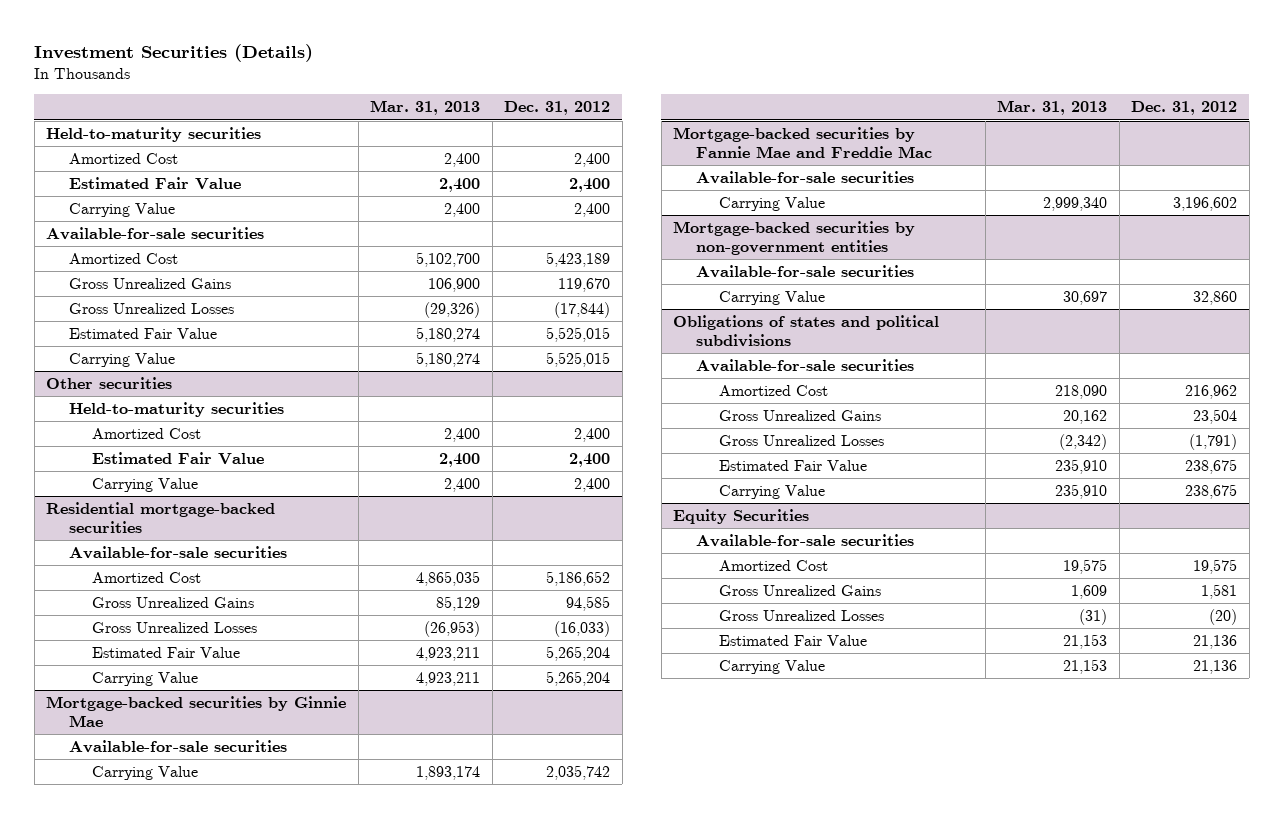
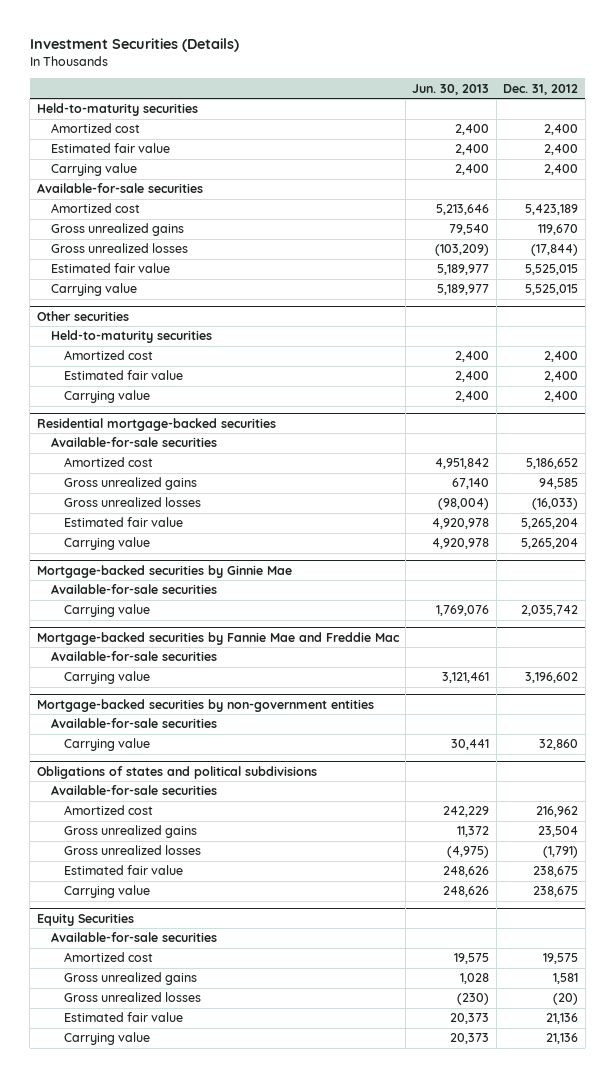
- | Mar. 31, 2013 | Dec. 31, 2012
+ | Jun. 30, 2013 | Dec. 31, 2012
- Amortized Cost | 2,400 | 2,400
- Estimated Fair Value | 2,400 | 2,400
- Carrying Value | 2,400 | 2,400
+ Amortized cost | 2,400 | 2,400
+ Estimated fair value | 2,400 | 2,400
+ Carrying value | 2,400 | 2,400
- Amortized Cost | 5,102,700 | 5,423,189
- Gross Unrealized Gains | 106,900 | 119,670
- Gross Unrealized Losses | (29,326) | (17,844)
- Estimated Fair Value | 5,180,274 | 5,525,015
- Carrying Value | 5,180,274 | 5,525,015
+ Amortized cost | 5,213,646 | 5,423,189
+ Gross unrealized gains | 79,540 | 119,670
+ Gross unrealized losses | (103,209) | (17,844)
+ Estimated fair value | 5,189,977 | 5,525,015
+ Carrying value | 5,189,977 | 5,525,015
@ Other securities
- Amortized Cost | 2,400 | 2,400
- Estimated Fair Value | 2,400 | 2,400
- Carrying Value | 2,400 | 2,400
+ Amortized cost | 2,400 | 2,400
+ Estimated fair value | 2,400 | 2,400
+ Carrying value | 2,400 | 2,400
@ Residential mortgage-backed securities
- Amortized Cost | 4,865,035 | 5,186,652
- Gross Unrealized Gains | 85,129 | 94,585
- Gross Unrealized Losses | (26,953) | (16,033)
- Estimated Fair Value | 4,923,211 | 5,265,204
- Carrying Value | 4,923,211 | 5,265,204
+ Amortized cost | 4,951,842 | 5,186,652
+ Gross unrealized gains | 67,140 | 94,585
+ Gross unrealized losses | (98,004) | (16,033)
+ Estimated fair value | 4,920,978 | 5,265,204
+ Carrying value | 4,920,978 | 5,265,204
@ Mortgage-backed securities by Ginnie Mae
- Carrying Value | 1,893,174 | 2,035,742
+ Carrying value | 1,769,076 | 2,035,742
@ Mortgage-backed securities by Fannie Mae and Freddie Mac
- Carrying Value | 2,999,340 | 3,196,602
+ Carrying value | 3,121,461 | 3,196,602
@ Mortgage-backed securities by non-government entities
- Carrying Value | 30,697 | 32,860
+ Carrying value | 30,441 | 32,860
@ Obligations of states and political subdivisions
- Amortized Cost | 218,090 | 216,962
- Gross Unrealized Gains | 20,162 | 23,504
- Gross Unrealized Losses | (2,342) | (1,791)
- Estimated Fair Value | 235,910 | 238,675
- Carrying Value | 235,910 | 238,675
+ Amortized cost | 242,229 | 216,962
+ Gross unrealized gains | 11,372 | 23,504
+ Gross unrealized losses | (4,975) | (1,791)
+ Estimated fair value | 248,626 | 238,675
+ Carrying value | 248,626 | 238,675
@ Equity Securities
- Amortized Cost | 19,575 | 19,575
- Gross Unrealized Gains | 1,609 | 1,581
- Gross Unrealized Losses | (31) | (20)
- Estimated Fair Value | 21,153 | 21,136
- Carrying Value | 21,153 | 21,136
+ Amortized cost | 19,575 | 19,575
+ Gross unrealized gains | 1,028 | 1,581
+ Gross unrealized losses | (230) | (20)
+ Estimated fair value | 20,373 | 21,136
+ Carrying value | 20,373 | 21,136

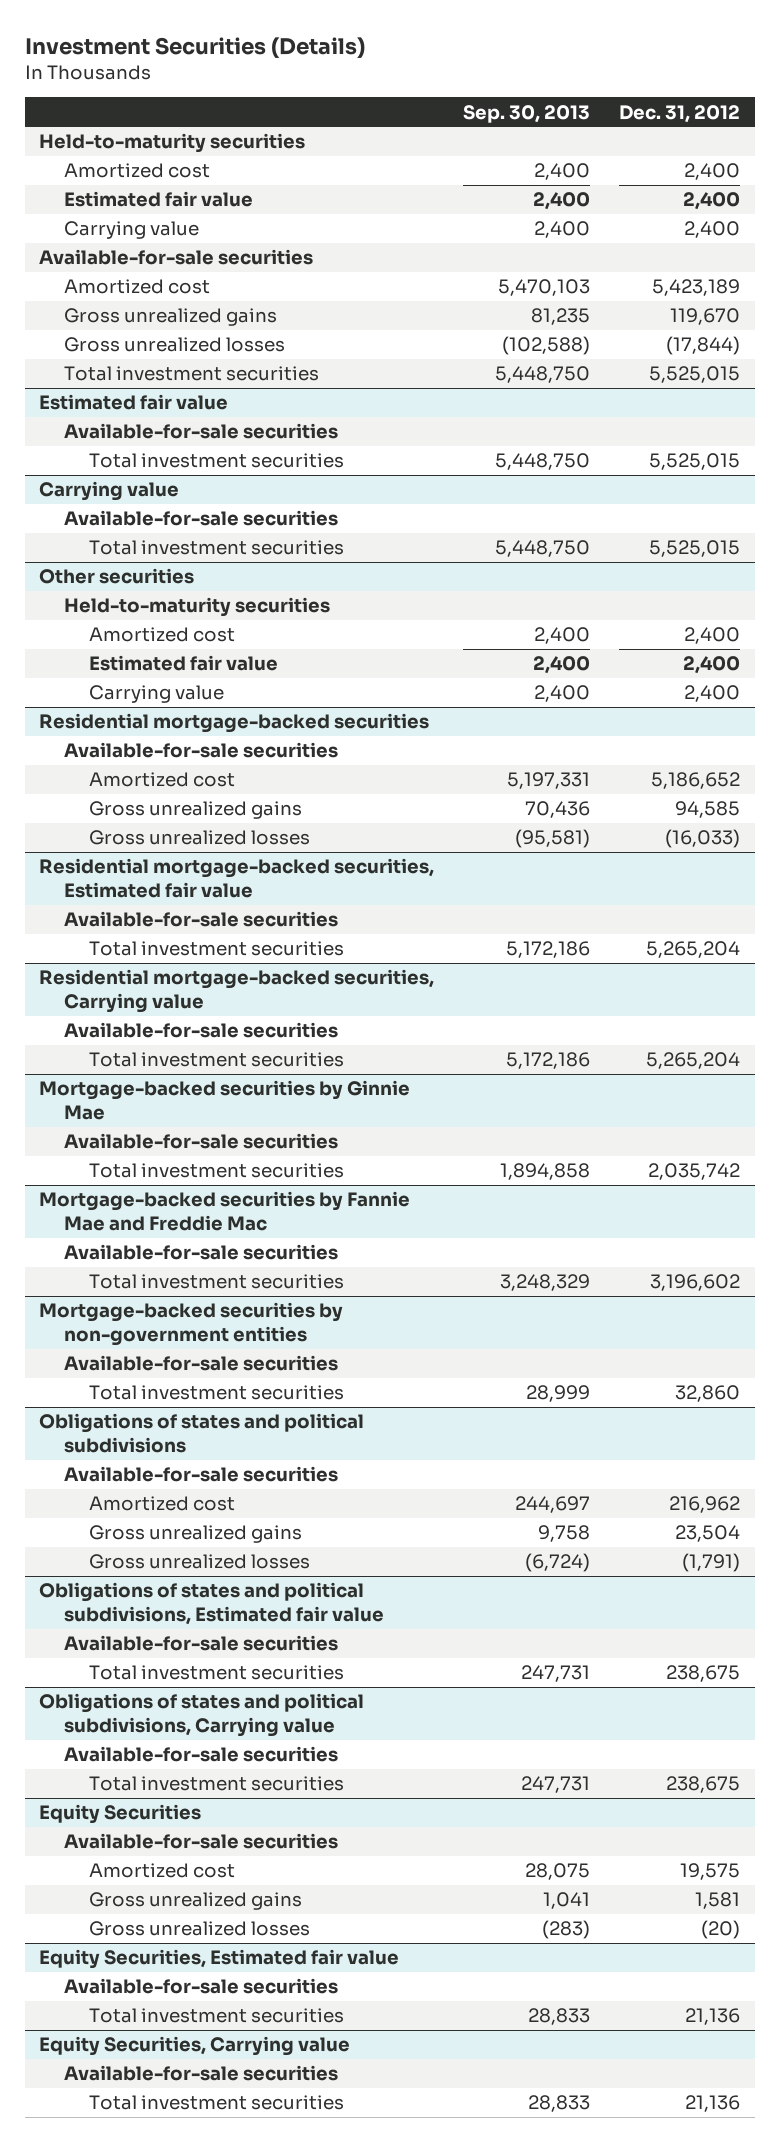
- | Jun. 30, 2013 | Dec. 31, 2012
+ | Sep. 30, 2013 | Dec. 31, 2012
- Estimated fair value | 5,189,977 | 5,525,015
- Carrying value | 5,189,977 | 5,525,015
+ Total investment securities | 5,448,750 | 5,525,015
+ Estimated fair value
+ Available-for-sale securities
+ Total investment securities | 5,448,750 | 5,525,015
+ Carrying value
+ Available-for-sale securities
+ Total investment securities | 5,448,750 | 5,525,015
@ Residential mortgage-backed securities
- Estimated fair value | 4,920,978 | 5,265,204
- Carrying value | 4,920,978 | 5,265,204
+ Residential mortgage-backed securities, Estimated fair value
+ Available-for-sale securities
+ Total investment securities | 5,172,186 | 5,265,204
+ Residential mortgage-backed securities, Carrying value
+ Available-for-sale securities
+ Total investment securities | 5,172,186 | 5,265,204
@ Mortgage-backed securities by Ginnie Mae
- Carrying value | 1,769,076 | 2,035,742
+ Total investment securities | 1,894,858 | 2,035,742
@ Mortgage-backed securities by Fannie Mae and Freddie Mac
- Carrying value | 3,121,461 | 3,196,602
+ Total investment securities | 3,248,329 | 3,196,602
@ Mortgage-backed securities by non-government entities
- Carrying value | 30,441 | 32,860
+ Total investment securities | 28,999 | 32,860
@ Obligations of states and political subdivisions
- Estimated fair value | 248,626 | 238,675
- Carrying value | 248,626 | 238,675
+ Obligations of states and political subdivisions, Estimated fair value
+ Available-for-sale securities
+ Total investment securities | 247,731 | 238,675
+ Obligations of states and political subdivisions, Carrying value
+ Available-for-sale securities
+ Total investment securities | 247,731 | 238,675
@ Equity Securities
- Estimated fair value | 20,373 | 21,136
- Carrying value | 20,373 | 21,136
+ Equity Securities, Estimated fair value
+ Available-for-sale securities
+ Total investment securities | 28,833 | 21,136
+ Equity Securities, Carrying value
+ Available-for-sale securities
+ Total investment securities | 28,833 | 21,136

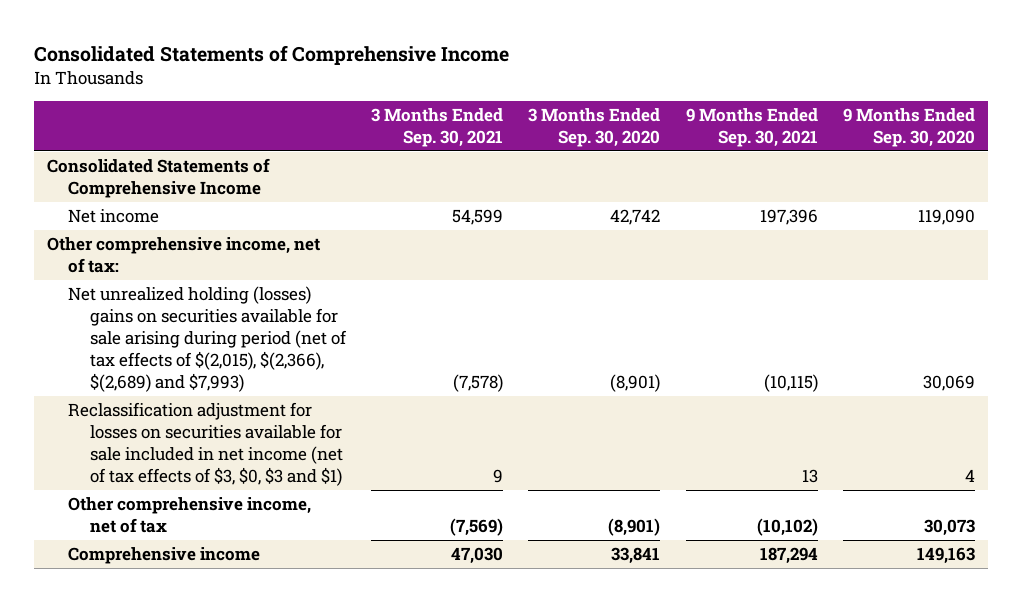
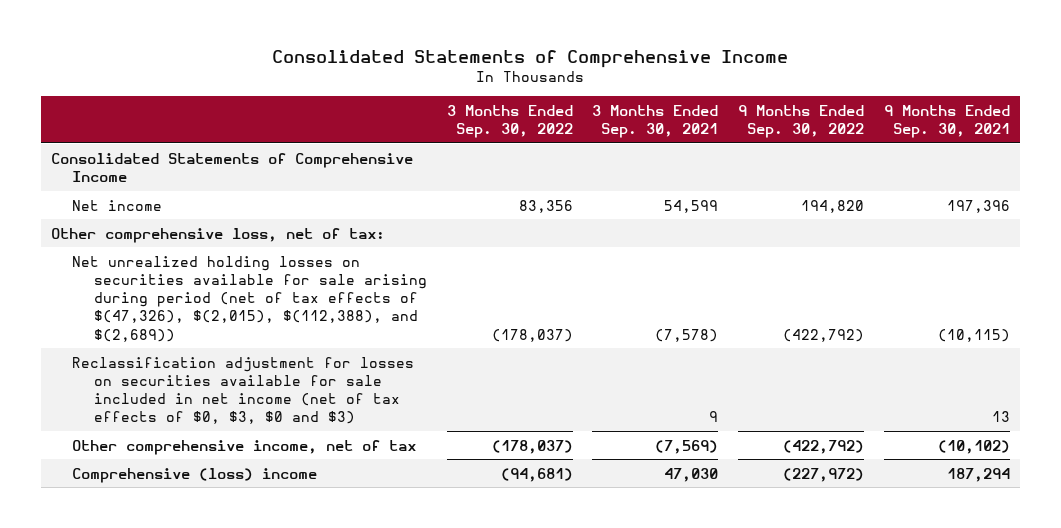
- | 3 Months Ended Sep. 30, 2021 | 3 Months Ended Sep. 30, 2020 | 9 Months Ended Sep. 30, 2021 | 9 Months Ended Sep. 30, 2020
+ | 3 Months Ended Sep. 30, 2022 | 3 Months Ended Sep. 30, 2021 | 9 Months Ended Sep. 30, 2022 | 9 Months Ended Sep. 30, 2021
- Other comprehensive income, net of tax:
- Net unrealized holding (losses) gains on securities available for sale arising during period (net of tax effects of $(2,015), $(2,366), $(2,689) and $7,993) | (7,578) | (8,901) | (10,115) | 30,069
- Reclassification adjustment for losses on securities available for sale included in net income (net of tax effects of $3, $0, $3 and $1) | 9 | | 13 | 4
+ Other comprehensive loss, net of tax:
+ Net unrealized holding losses on securities available for sale arising during period (net of tax effects of $(47,326), $(2,015), $(112,388), and $(2,689)) | (178,037) | (7,578) | (422,792) | (10,115)
+ Reclassification adjustment for losses on securities available for sale included in net income (net of tax effects of $0, $3, $0 and $3) | | 9 | | 13
- Comprehensive income | 47,030 | 33,841 | 187,294 | 149,163
+ Comprehensive (loss) income | (94,681) | 47,030 | (227,972) | 187,294

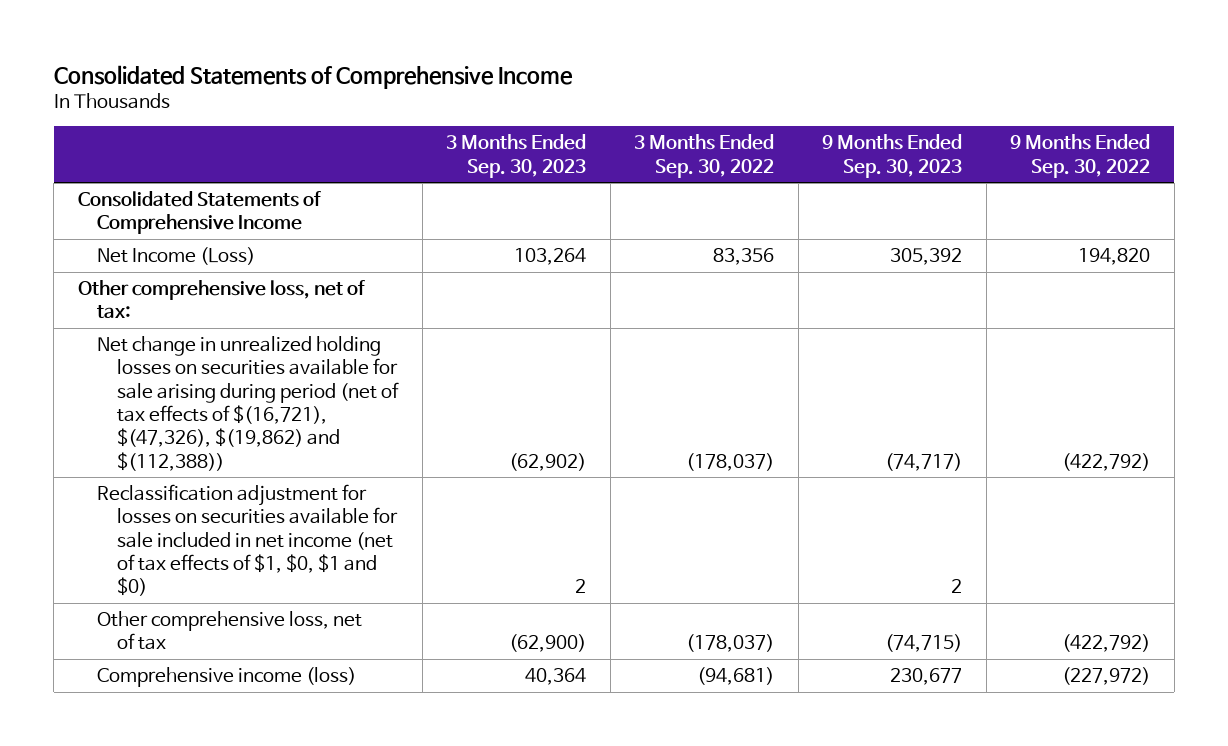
- | 3 Months Ended Sep. 30, 2022 | 3 Months Ended Sep. 30, 2021 | 9 Months Ended Sep. 30, 2022 | 9 Months Ended Sep. 30, 2021
+ | 3 Months Ended Sep. 30, 2023 | 3 Months Ended Sep. 30, 2022 | 9 Months Ended Sep. 30, 2023 | 9 Months Ended Sep. 30, 2022
- Net income | 83,356 | 54,599 | 194,820 | 197,396
+ Net Income (Loss) | 103,264 | 83,356 | 305,392 | 194,820
- Net unrealized holding losses on securities available for sale arising during period (net of tax effects of $(47,326), $(2,015), $(112,388), and $(2,689)) | (178,037) | (7,578) | (422,792) | (10,115)
- Reclassification adjustment for losses on securities available for sale included in net income (net of tax effects of $0, $3, $0 and $3) | | 9 | | 13
- Other comprehensive income, net of tax | (178,037) | (7,569) | (422,792) | (10,102)
- Comprehensive (loss) income | (94,681) | 47,030 | (227,972) | 187,294
+ Net change in unrealized holding losses on securities available for sale arising during period (net of tax effects of $(16,721), $(47,326), $(19,862) and $(112,388)) | (62,902) | (178,037) | (74,717) | (422,792)
+ Reclassification adjustment for losses on securities available for sale included in net income (net of tax effects of $1, $0, $1 and $0) | 2 | | 2 |
+ Other comprehensive loss, net of tax | (62,900) | (178,037) | (74,715) | (422,792)
+ Comprehensive income (loss) | 40,364 | (94,681) | 230,677 | (227,972)

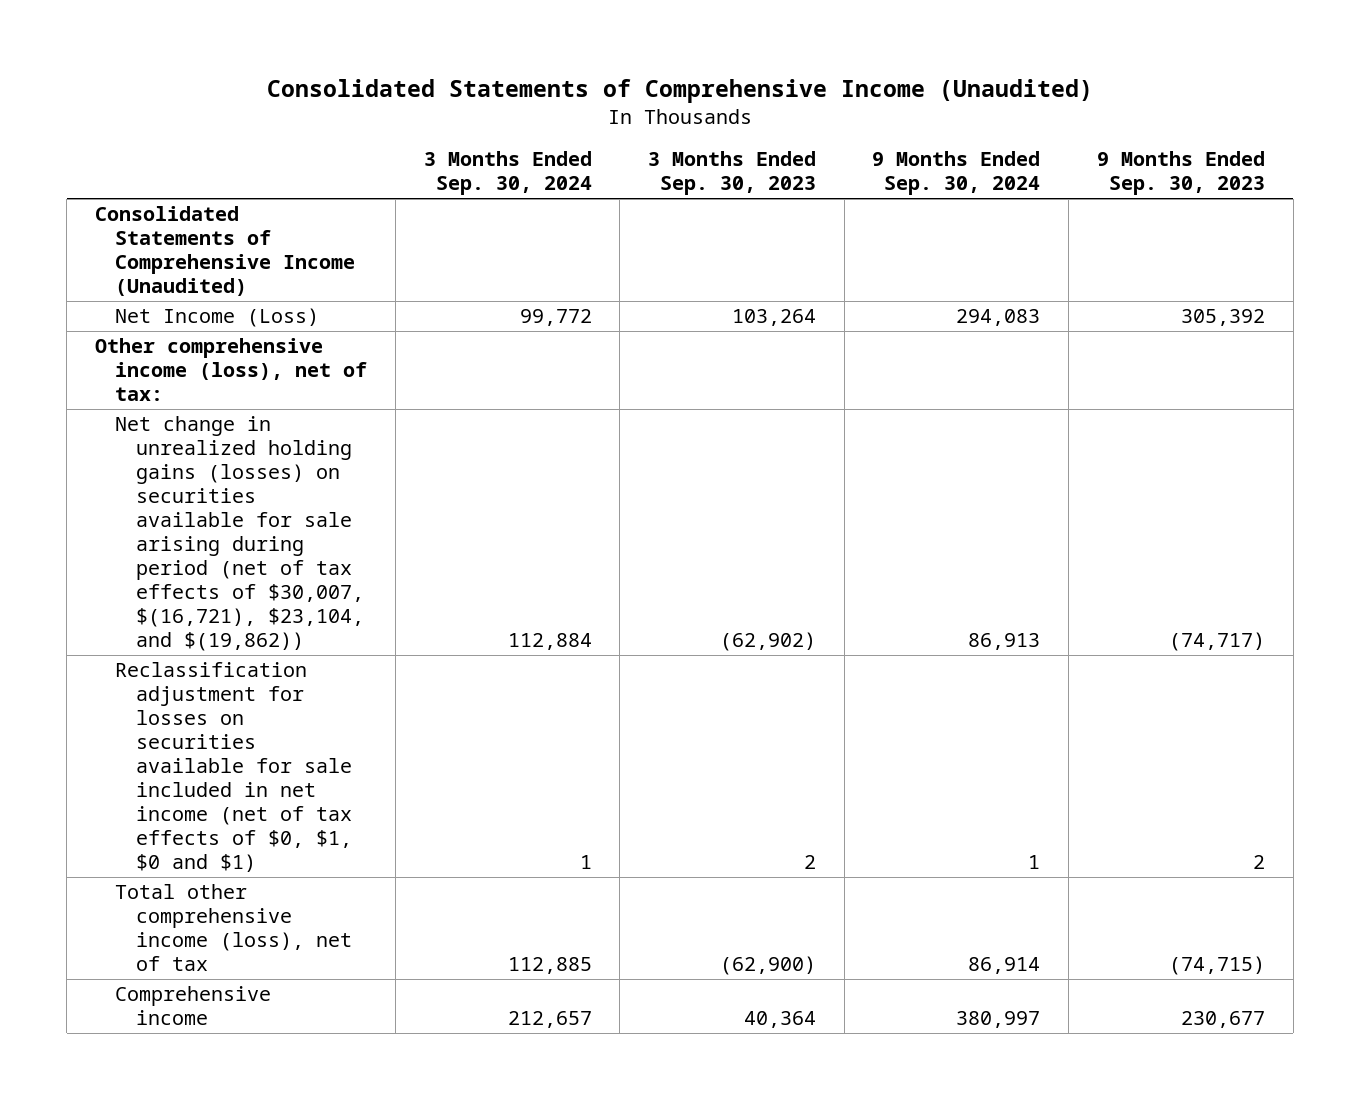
- Consolidated Statements of Comprehensive Income
+ Consolidated Statements of Comprehensive Income (Unaudited)
- | 3 Months Ended Sep. 30, 2023 | 3 Months Ended Sep. 30, 2022 | 9 Months Ended Sep. 30, 2023 | 9 Months Ended Sep. 30, 2022
+ | 3 Months Ended Sep. 30, 2024 | 3 Months Ended Sep. 30, 2023 | 9 Months Ended Sep. 30, 2024 | 9 Months Ended Sep. 30, 2023
- Consolidated Statements of Comprehensive Income
+ Consolidated Statements of Comprehensive Income (Unaudited)
- Other comprehensive loss, net of tax:
- Net change in unrealized holding losses on securities available for sale arising during period (net of tax effects of $(16,721), $(47,326), $(19,862) and $(112,388)) | (62,902) | (178,037) | (74,717) | (422,792)
- Reclassification adjustment for losses on securities available for sale included in net income (net of tax effects of $1, $0, $1 and $0) | 2 | | 2 |
- Other comprehensive loss, net of tax | (62,900) | (178,037) | (74,715) | (422,792)
- Comprehensive income (loss) | 40,364 | (94,681) | 230,677 | (227,972)
+ Other comprehensive income (loss), net of tax:
+ Net change in unrealized holding gains (losses) on securities available for sale arising during period (net of tax effects of $30,007, $(16,721), $23,104, and $(19,862)) | 112,884 | (62,902) | 86,913 | (74,717)
+ Reclassification adjustment for losses on securities available for sale included in net income (net of tax effects of $0, $1, $0 and $1) | 1 | 2 | 1 | 2
+ Total other comprehensive income (loss), net of tax | 112,885 | (62,900) | 86,914 | (74,715)
+ Comprehensive income | 212,657 | 40,364 | 380,997 | 230,677

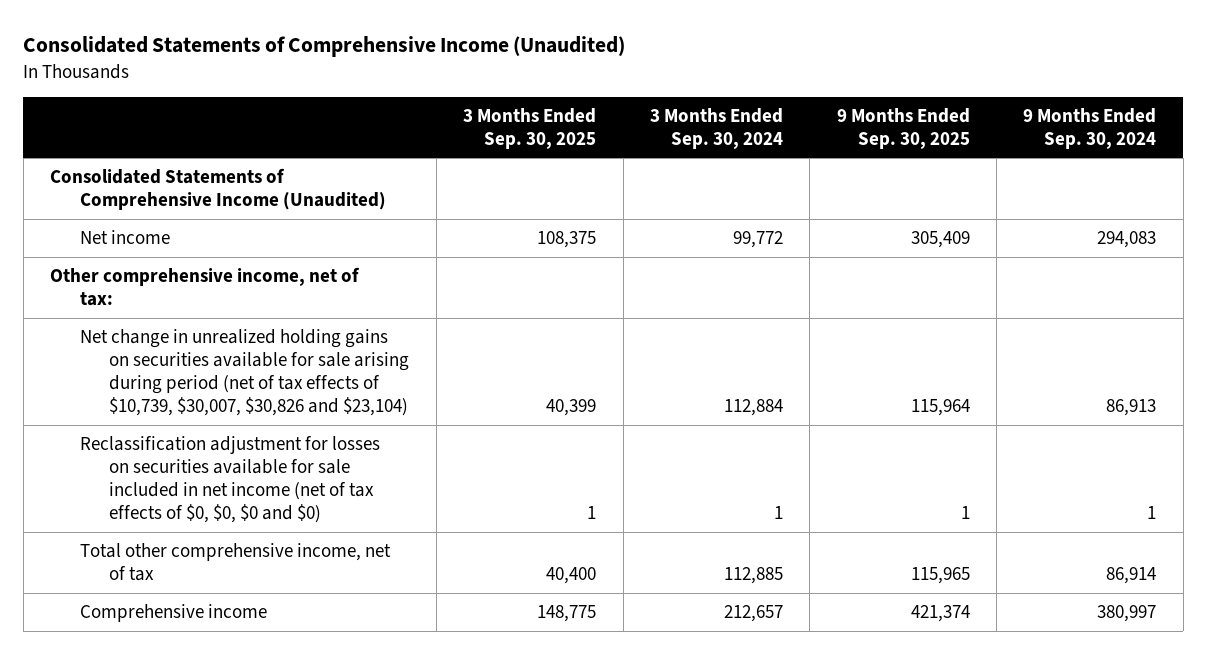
- | 3 Months Ended Sep. 30, 2024 | 3 Months Ended Sep. 30, 2023 | 9 Months Ended Sep. 30, 2024 | 9 Months Ended Sep. 30, 2023
+ | 3 Months Ended Sep. 30, 2025 | 3 Months Ended Sep. 30, 2024 | 9 Months Ended Sep. 30, 2025 | 9 Months Ended Sep. 30, 2024
- Net Income (Loss) | 99,772 | 103,264 | 294,083 | 305,392
- Other comprehensive income (loss), net of tax:
- Net change in unrealized holding gains (losses) on securities available for sale arising during period (net of tax effects of $30,007, $(16,721), $23,104, and $(19,862)) | 112,884 | (62,902) | 86,913 | (74,717)
- Reclassification adjustment for losses on securities available for sale included in net income (net of tax effects of $0, $1, $0 and $1) | 1 | 2 | 1 | 2
- Total other comprehensive income (loss), net of tax | 112,885 | (62,900) | 86,914 | (74,715)
+ Net income | 108,375 | 99,772 | 305,409 | 294,083
+ Other comprehensive income, net of tax:
+ Net change in unrealized holding gains on securities available for sale arising during period (net of tax effects of $10,739, $30,007, $30,826 and $23,104) | 40,399 | 112,884 | 115,964 | 86,913
+ Reclassification adjustment for losses on securities available for sale included in net income (net of tax effects of $0, $0, $0 and $0) | 1 | 1 | 1 | 1
+ Total other comprehensive income, net of tax | 40,400 | 112,885 | 115,965 | 86,914

